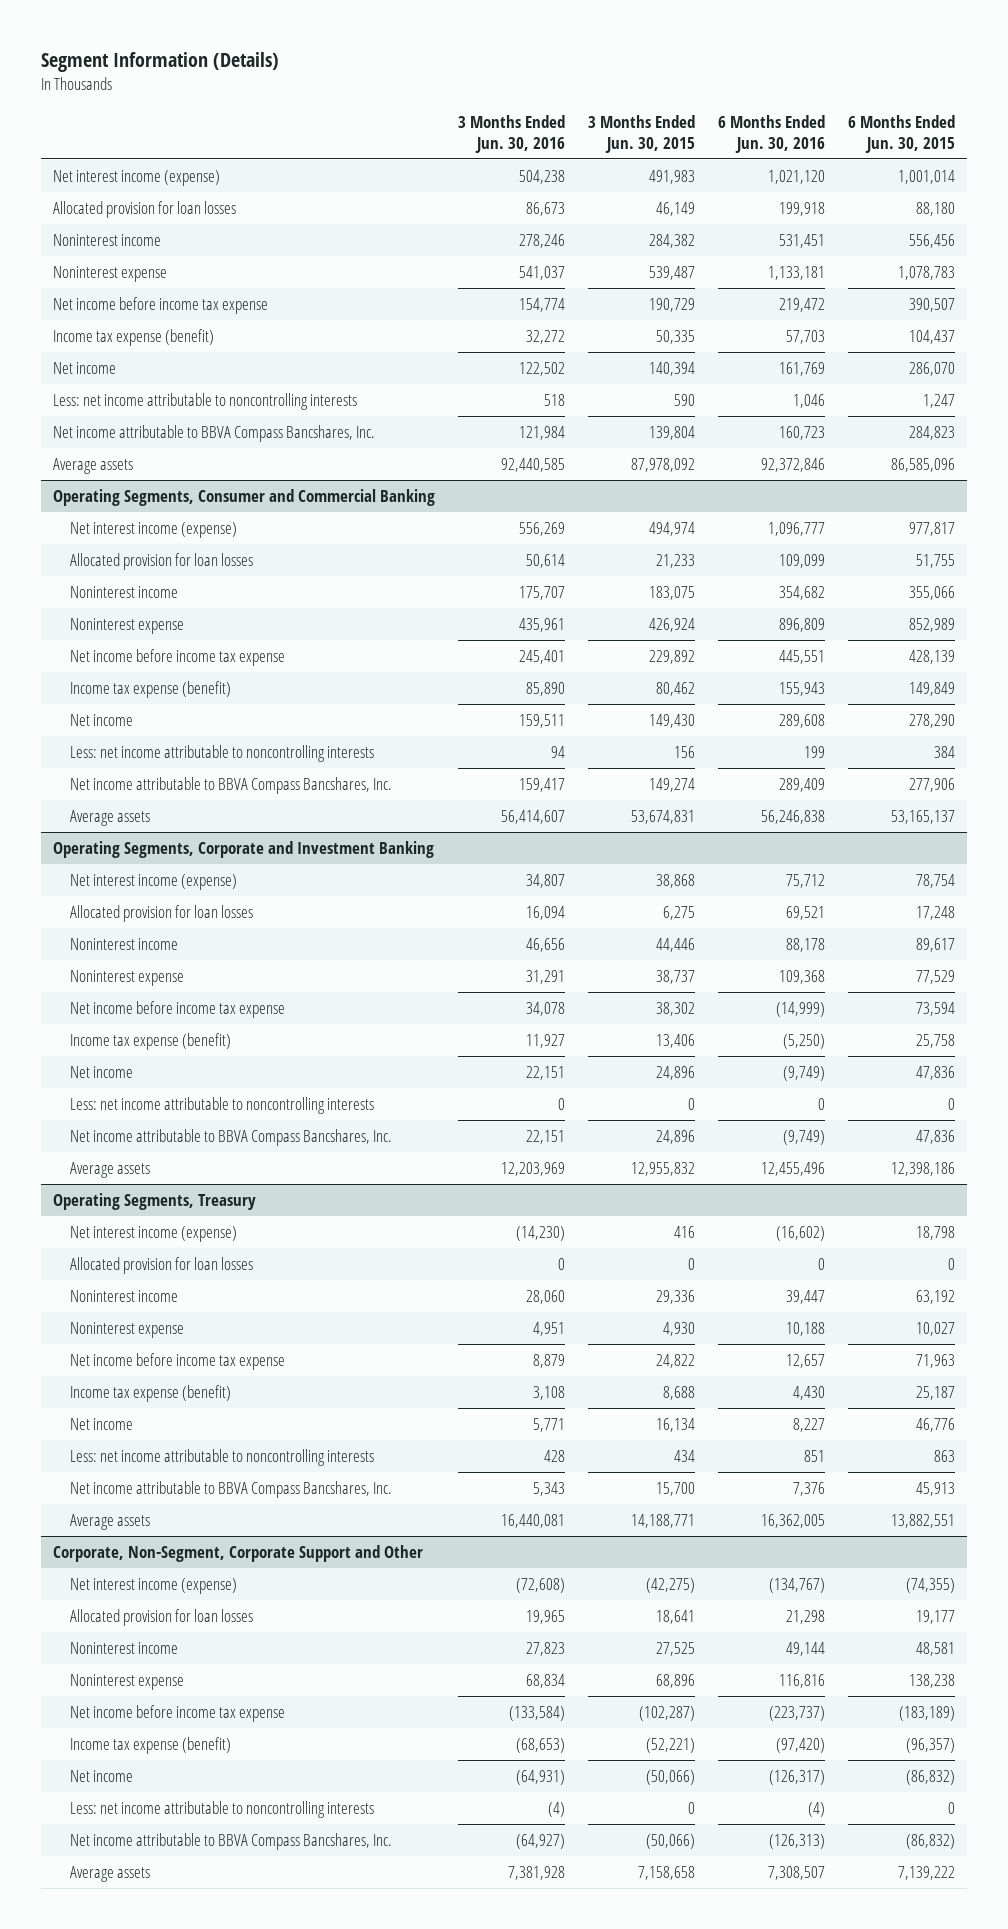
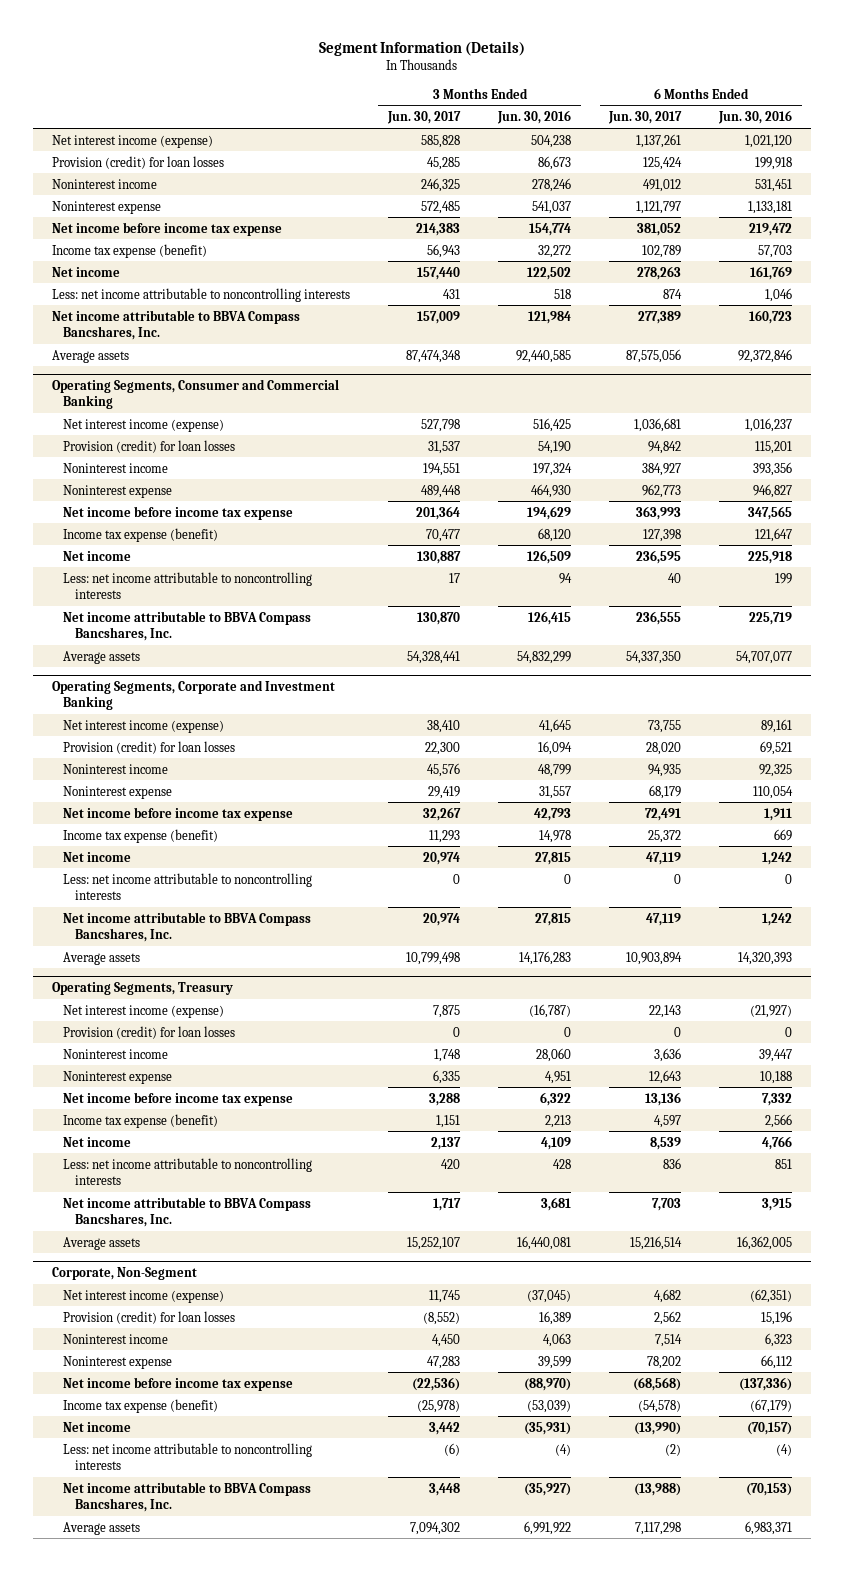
- | 3 Months Ended Jun. 30, 2016 | 3 Months Ended Jun. 30, 2015 | 6 Months Ended Jun. 30, 2016 | 6 Months Ended Jun. 30, 2015
+ | 3 Months Ended Jun. 30, 2017 | 3 Months Ended Jun. 30, 2016 | 6 Months Ended Jun. 30, 2017 | 6 Months Ended Jun. 30, 2016
- Allocated provision for loan losses | 86,673 | 46,149 | 199,918 | 88,180
+ Provision (credit) for loan losses | 45,285 | 86,673 | 125,424 | 199,918
@ Operating Segments, Consumer and Commercial Banking
- Net interest income (expense) | 556,269 | 494,974 | 1,096,777 | 977,817
- Allocated provision for loan losses | 50,614 | 21,233 | 109,099 | 51,755
- Noninterest income | 175,707 | 183,075 | 354,682 | 355,066
- Noninterest expense | 435,961 | 426,924 | 896,809 | 852,989
- Net income before income tax expense | 245,401 | 229,892 | 445,551 | 428,139
- Income tax expense (benefit) | 85,890 | 80,462 | 155,943 | 149,849
- Net income | 159,511 | 149,430 | 289,608 | 278,290
+ Net interest income (expense) | 527,798 | 516,425 | 1,036,681 | 1,016,237
+ Provision (credit) for loan losses | 31,537 | 54,190 | 94,842 | 115,201
+ Noninterest income | 194,551 | 197,324 | 384,927 | 393,356
+ Noninterest expense | 489,448 | 464,930 | 962,773 | 946,827
+ Net income before income tax expense | 201,364 | 194,629 | 363,993 | 347,565
+ Income tax expense (benefit) | 70,477 | 68,120 | 127,398 | 121,647
+ Net income | 130,887 | 126,509 | 236,595 | 225,918
- Net income attributable to BBVA Compass Bancshares, Inc. | 159,417 | 149,274 | 289,409 | 277,906
- Average assets | 56,414,607 | 53,674,831 | 56,246,838 | 53,165,137
+ Net income attributable to BBVA Compass Bancshares, Inc. | 130,870 | 126,415 | 236,555 | 225,719
+ Average assets | 54,328,441 | 54,832,299 | 54,337,350 | 54,707,077
@ Operating Segments, Corporate and Investment Banking
- Net interest income (expense) | 34,807 | 38,868 | 75,712 | 78,754
- Allocated provision for loan losses | 16,094 | 6,275 | 69,521 | 17,248
- Noninterest income | 46,656 | 44,446 | 88,178 | 89,617
- Noninterest expense | 31,291 | 38,737 | 109,368 | 77,529
- Net income before income tax expense | 34,078 | 38,302 | (14,999) | 73,594
- Income tax expense (benefit) | 11,927 | 13,406 | (5,250) | 25,758
- Net income | 22,151 | 24,896 | (9,749) | 47,836
+ Net interest income (expense) | 38,410 | 41,645 | 73,755 | 89,161
+ Provision (credit) for loan losses | 22,300 | 16,094 | 28,020 | 69,521
+ Noninterest income | 45,576 | 48,799 | 94,935 | 92,325
+ Noninterest expense | 29,419 | 31,557 | 68,179 | 110,054
+ Net income before income tax expense | 32,267 | 42,793 | 72,491 | 1,911
+ Income tax expense (benefit) | 11,293 | 14,978 | 25,372 | 669
+ Net income | 20,974 | 27,815 | 47,119 | 1,242
- Net income attributable to BBVA Compass Bancshares, Inc. | 22,151 | 24,896 | (9,749) | 47,836
- Average assets | 12,203,969 | 12,955,832 | 12,455,496 | 12,398,186
+ Net income attributable to BBVA Compass Bancshares, Inc. | 20,974 | 27,815 | 47,119 | 1,242
+ Average assets | 10,799,498 | 14,176,283 | 10,903,894 | 14,320,393
@ Operating Segments, Treasury
- Net interest income (expense) | (14,230) | 416 | (16,602) | 18,798
- Allocated provision for loan losses | 0 | 0 | 0 | 0
+ Net interest income (expense) | 7,875 | (16,787) | 22,143 | (21,927)
+ Provision (credit) for loan losses | 0 | 0 | 0 | 0
- Net income before income tax expense | 8,879 | 24,822 | 12,657 | 71,963
- Income tax expense (benefit) | 3,108 | 8,688 | 4,430 | 25,187
- Net income | 5,771 | 16,134 | 8,227 | 46,776
+ Net income before income tax expense | 3,288 | 6,322 | 13,136 | 7,332
+ Income tax expense (benefit) | 1,151 | 2,213 | 4,597 | 2,566
+ Net income | 2,137 | 4,109 | 8,539 | 4,766
- Net income attributable to BBVA Compass Bancshares, Inc. | 5,343 | 15,700 | 7,376 | 45,913
+ Net income attributable to BBVA Compass Bancshares, Inc. | 1,717 | 3,681 | 7,703 | 3,915
- Corporate, Non-Segment, Corporate Support and Other
- Net interest income (expense) | (72,608) | (42,275) | (134,767) | (74,355)
- Allocated provision for loan losses | 19,965 | 18,641 | 21,298 | 19,177
- Noninterest income | 27,823 | 27,525 | 49,144 | 48,581
- Noninterest expense | 68,834 | 68,896 | 116,816 | 138,238
- Net income before income tax expense | (133,584) | (102,287) | (223,737) | (183,189)
- Income tax expense (benefit) | (68,653) | (52,221) | (97,420) | (96,357)
- Net income | (64,931) | (50,066) | (126,317) | (86,832)
+ Corporate, Non-Segment
+ Net interest income (expense) | 11,745 | (37,045) | 4,682 | (62,351)
+ Provision (credit) for loan losses | (8,552) | 16,389 | 2,562 | 15,196
+ Noninterest income | 4,450 | 4,063 | 7,514 | 6,323
+ Noninterest expense | 47,283 | 39,599 | 78,202 | 66,112
+ Net income before income tax expense | (22,536) | (88,970) | (68,568) | (137,336)
+ Income tax expense (benefit) | (25,978) | (53,039) | (54,578) | (67,179)
+ Net income | 3,442 | (35,931) | (13,990) | (70,157)
- Net income attributable to BBVA Compass Bancshares, Inc. | (64,927) | (50,066) | (126,313) | (86,832)
- Average assets | 7,381,928 | 7,158,658 | 7,308,507 | 7,139,222
+ Net income attributable to BBVA Compass Bancshares, Inc. | 3,448 | (35,927) | (13,988) | (70,153)
+ Average assets | 7,094,302 | 6,991,922 | 7,117,298 | 6,983,371

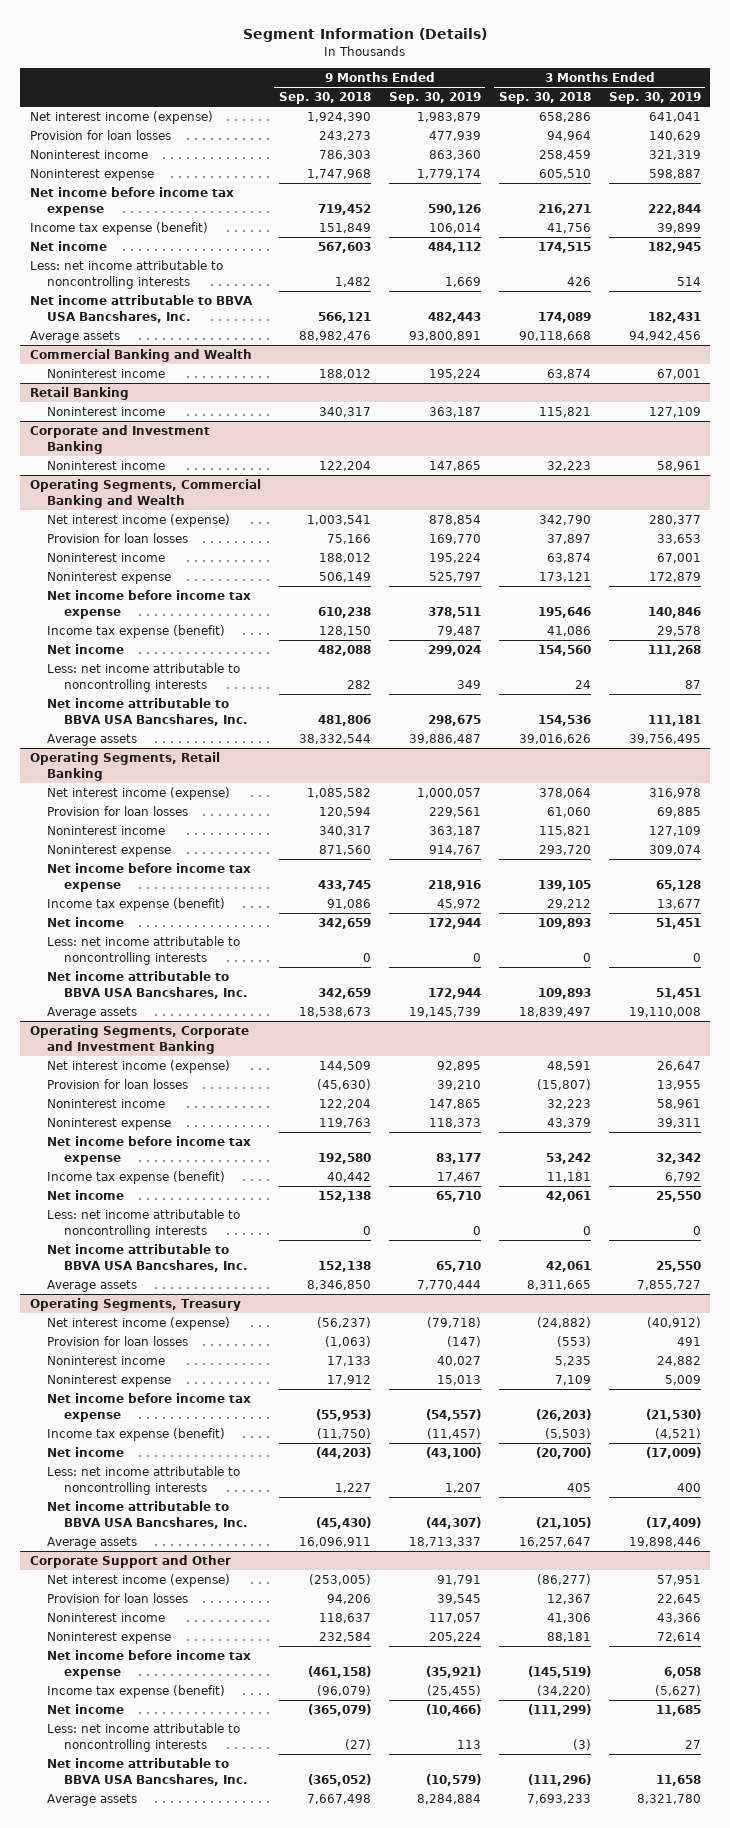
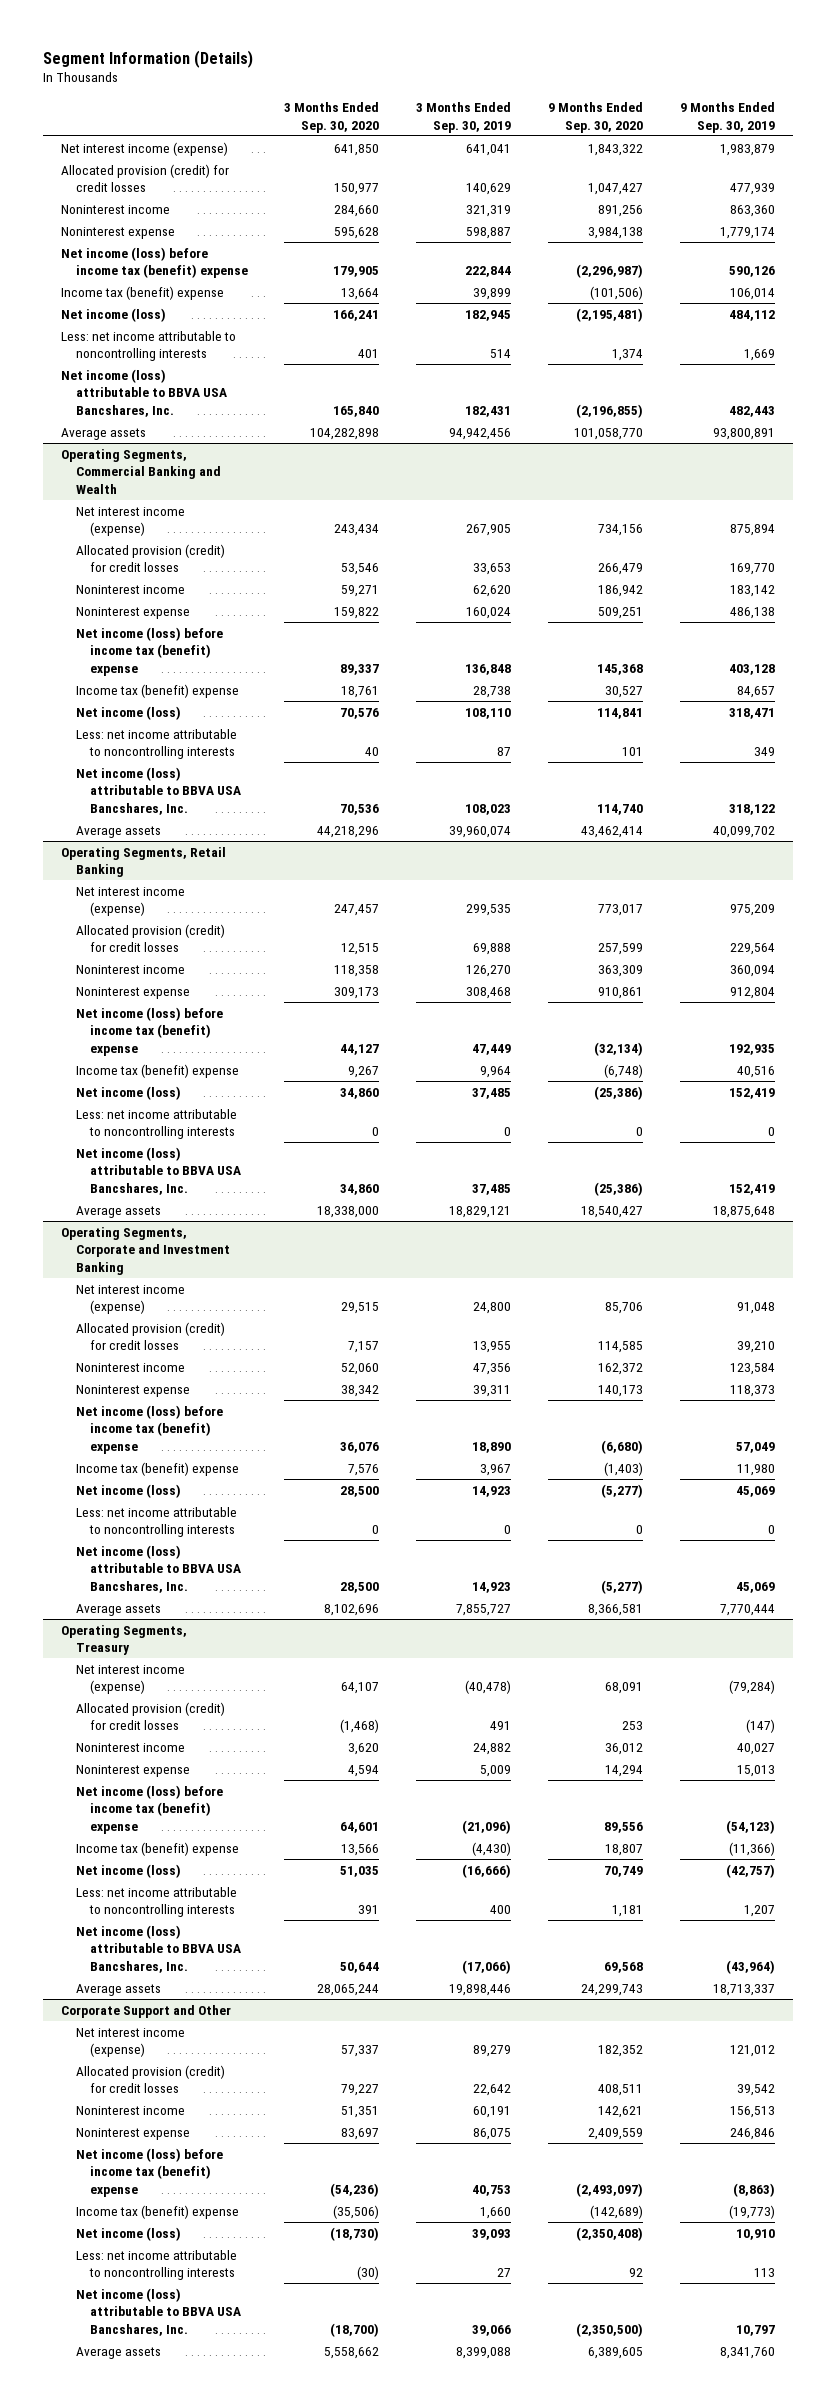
- | 9 Months Ended Sep. 30, 2018 | 9 Months Ended Sep. 30, 2019 | 3 Months Ended Sep. 30, 2018 | 3 Months Ended Sep. 30, 2019
+ | 3 Months Ended Sep. 30, 2020 | 3 Months Ended Sep. 30, 2019 | 9 Months Ended Sep. 30, 2020 | 9 Months Ended Sep. 30, 2019
- Provision for loan losses | 243,273 | 477,939 | 94,964 | 140,629
+ Allocated provision (credit) for credit losses | 150,977 | 140,629 | 1,047,427 | 477,939
- Net income before income tax expense | 719,452 | 590,126 | 216,271 | 222,844
- Income tax expense (benefit) | 151,849 | 106,014 | 41,756 | 39,899
- Net income | 567,603 | 484,112 | 174,515 | 182,945
+ Net income (loss) before income tax (benefit) expense | 179,905 | 222,844 | (2,296,987) | 590,126
+ Income tax (benefit) expense | 13,664 | 39,899 | (101,506) | 106,014
+ Net income (loss) | 166,241 | 182,945 | (2,195,481) | 484,112
- Net income attributable to BBVA USA Bancshares, Inc. | 566,121 | 482,443 | 174,089 | 182,431
+ Net income (loss) attributable to BBVA USA Bancshares, Inc. | 165,840 | 182,431 | (2,196,855) | 482,443
- Commercial Banking and Wealth
- Noninterest income | 188,012 | 195,224 | 63,874 | 67,001
- Retail Banking
- Noninterest income | 340,317 | 363,187 | 115,821 | 127,109
- Corporate and Investment Banking
- Noninterest income | 122,204 | 147,865 | 32,223 | 58,961
@ Operating Segments, Commercial Banking and Wealth
- Net interest income (expense) | 1,003,541 | 878,854 | 342,790 | 280,377
- Provision for loan losses | 75,166 | 169,770 | 37,897 | 33,653
- Noninterest income | 188,012 | 195,224 | 63,874 | 67,001
- Noninterest expense | 506,149 | 525,797 | 173,121 | 172,879
- Net income before income tax expense | 610,238 | 378,511 | 195,646 | 140,846
- Income tax expense (benefit) | 128,150 | 79,487 | 41,086 | 29,578
- Net income | 482,088 | 299,024 | 154,560 | 111,268
+ Net interest income (expense) | 243,434 | 267,905 | 734,156 | 875,894
+ Allocated provision (credit) for credit losses | 53,546 | 33,653 | 266,479 | 169,770
+ Noninterest income | 59,271 | 62,620 | 186,942 | 183,142
+ Noninterest expense | 159,822 | 160,024 | 509,251 | 486,138
+ Net income (loss) before income tax (benefit) expense | 89,337 | 136,848 | 145,368 | 403,128
+ Income tax (benefit) expense | 18,761 | 28,738 | 30,527 | 84,657
+ Net income (loss) | 70,576 | 108,110 | 114,841 | 318,471
- Net income attributable to BBVA USA Bancshares, Inc. | 481,806 | 298,675 | 154,536 | 111,181
- Average assets | 38,332,544 | 39,886,487 | 39,016,626 | 39,756,495
+ Net income (loss) attributable to BBVA USA Bancshares, Inc. | 70,536 | 108,023 | 114,740 | 318,122
+ Average assets | 44,218,296 | 39,960,074 | 43,462,414 | 40,099,702
@ Operating Segments, Retail Banking
- Net interest income (expense) | 1,085,582 | 1,000,057 | 378,064 | 316,978
- Provision for loan losses | 120,594 | 229,561 | 61,060 | 69,885
- Noninterest income | 340,317 | 363,187 | 115,821 | 127,109
- Noninterest expense | 871,560 | 914,767 | 293,720 | 309,074
- Net income before income tax expense | 433,745 | 218,916 | 139,105 | 65,128
- Income tax expense (benefit) | 91,086 | 45,972 | 29,212 | 13,677
- Net income | 342,659 | 172,944 | 109,893 | 51,451
+ Net interest income (expense) | 247,457 | 299,535 | 773,017 | 975,209
+ Allocated provision (credit) for credit losses | 12,515 | 69,888 | 257,599 | 229,564
+ Noninterest income | 118,358 | 126,270 | 363,309 | 360,094
+ Noninterest expense | 309,173 | 308,468 | 910,861 | 912,804
+ Net income (loss) before income tax (benefit) expense | 44,127 | 47,449 | (32,134) | 192,935
+ Income tax (benefit) expense | 9,267 | 9,964 | (6,748) | 40,516
+ Net income (loss) | 34,860 | 37,485 | (25,386) | 152,419
- Net income attributable to BBVA USA Bancshares, Inc. | 342,659 | 172,944 | 109,893 | 51,451
- Average assets | 18,538,673 | 19,145,739 | 18,839,497 | 19,110,008
+ Net income (loss) attributable to BBVA USA Bancshares, Inc. | 34,860 | 37,485 | (25,386) | 152,419
+ Average assets | 18,338,000 | 18,829,121 | 18,540,427 | 18,875,648
@ Operating Segments, Corporate and Investment Banking
- Net interest income (expense) | 144,509 | 92,895 | 48,591 | 26,647
- Provision for loan losses | (45,630) | 39,210 | (15,807) | 13,955
- Noninterest income | 122,204 | 147,865 | 32,223 | 58,961
+ Net interest income (expense) | 29,515 | 24,800 | 85,706 | 91,048
+ Allocated provision (credit) for credit losses | 7,157 | 13,955 | 114,585 | 39,210
+ Noninterest income | 52,060 | 47,356 | 162,372 | 123,584
- Net income before income tax expense | 192,580 | 83,177 | 53,242 | 32,342
- Income tax expense (benefit) | 40,442 | 17,467 | 11,181 | 6,792
- Net income | 152,138 | 65,710 | 42,061 | 25,550
+ Net income (loss) before income tax (benefit) expense | 36,076 | 18,890 | (6,680) | 57,049
+ Income tax (benefit) expense | 7,576 | 3,967 | (1,403) | 11,980
+ Net income (loss) | 28,500 | 14,923 | (5,277) | 45,069
- Net income attributable to BBVA USA Bancshares, Inc. | 152,138 | 65,710 | 42,061 | 25,550
+ Net income (loss) attributable to BBVA USA Bancshares, Inc. | 28,500 | 14,923 | (5,277) | 45,069
@ Operating Segments, Treasury
- Net interest income (expense) | (56,237) | (79,718) | (24,882) | (40,912)
- Provision for loan losses | (1,063) | (147) | (553) | 491
+ Net interest income (expense) | 64,107 | (40,478) | 68,091 | (79,284)
+ Allocated provision (credit) for credit losses | (1,468) | 491 | 253 | (147)
- Net income before income tax expense | (55,953) | (54,557) | (26,203) | (21,530)
- Income tax expense (benefit) | (11,750) | (11,457) | (5,503) | (4,521)
- Net income | (44,203) | (43,100) | (20,700) | (17,009)
+ Net income (loss) before income tax (benefit) expense | 64,601 | (21,096) | 89,556 | (54,123)
+ Income tax (benefit) expense | 13,566 | (4,430) | 18,807 | (11,366)
+ Net income (loss) | 51,035 | (16,666) | 70,749 | (42,757)
- Net income attributable to BBVA USA Bancshares, Inc. | (45,430) | (44,307) | (21,105) | (17,409)
+ Net income (loss) attributable to BBVA USA Bancshares, Inc. | 50,644 | (17,066) | 69,568 | (43,964)
@ Corporate Support and Other
- Net interest income (expense) | (253,005) | 91,791 | (86,277) | 57,951
- Provision for loan losses | 94,206 | 39,545 | 12,367 | 22,645
- Noninterest income | 118,637 | 117,057 | 41,306 | 43,366
- Noninterest expense | 232,584 | 205,224 | 88,181 | 72,614
- Net income before income tax expense | (461,158) | (35,921) | (145,519) | 6,058
- Income tax expense (benefit) | (96,079) | (25,455) | (34,220) | (5,627)
- Net income | (365,079) | (10,466) | (111,299) | 11,685
+ Net interest income (expense) | 57,337 | 89,279 | 182,352 | 121,012
+ Allocated provision (credit) for credit losses | 79,227 | 22,642 | 408,511 | 39,542
+ Noninterest income | 51,351 | 60,191 | 142,621 | 156,513
+ Noninterest expense | 83,697 | 86,075 | 2,409,559 | 246,846
+ Net income (loss) before income tax (benefit) expense | (54,236) | 40,753 | (2,493,097) | (8,863)
+ Income tax (benefit) expense | (35,506) | 1,660 | (142,689) | (19,773)
+ Net income (loss) | (18,730) | 39,093 | (2,350,408) | 10,910
- Net income attributable to BBVA USA Bancshares, Inc. | (365,052) | (10,579) | (111,296) | 11,658
- Average assets | 7,667,498 | 8,284,884 | 7,693,233 | 8,321,780
+ Net income (loss) attributable to BBVA USA Bancshares, Inc. | (18,700) | 39,066 | (2,350,500) | 10,797
+ Average assets | 5,558,662 | 8,399,088 | 6,389,605 | 8,341,760

